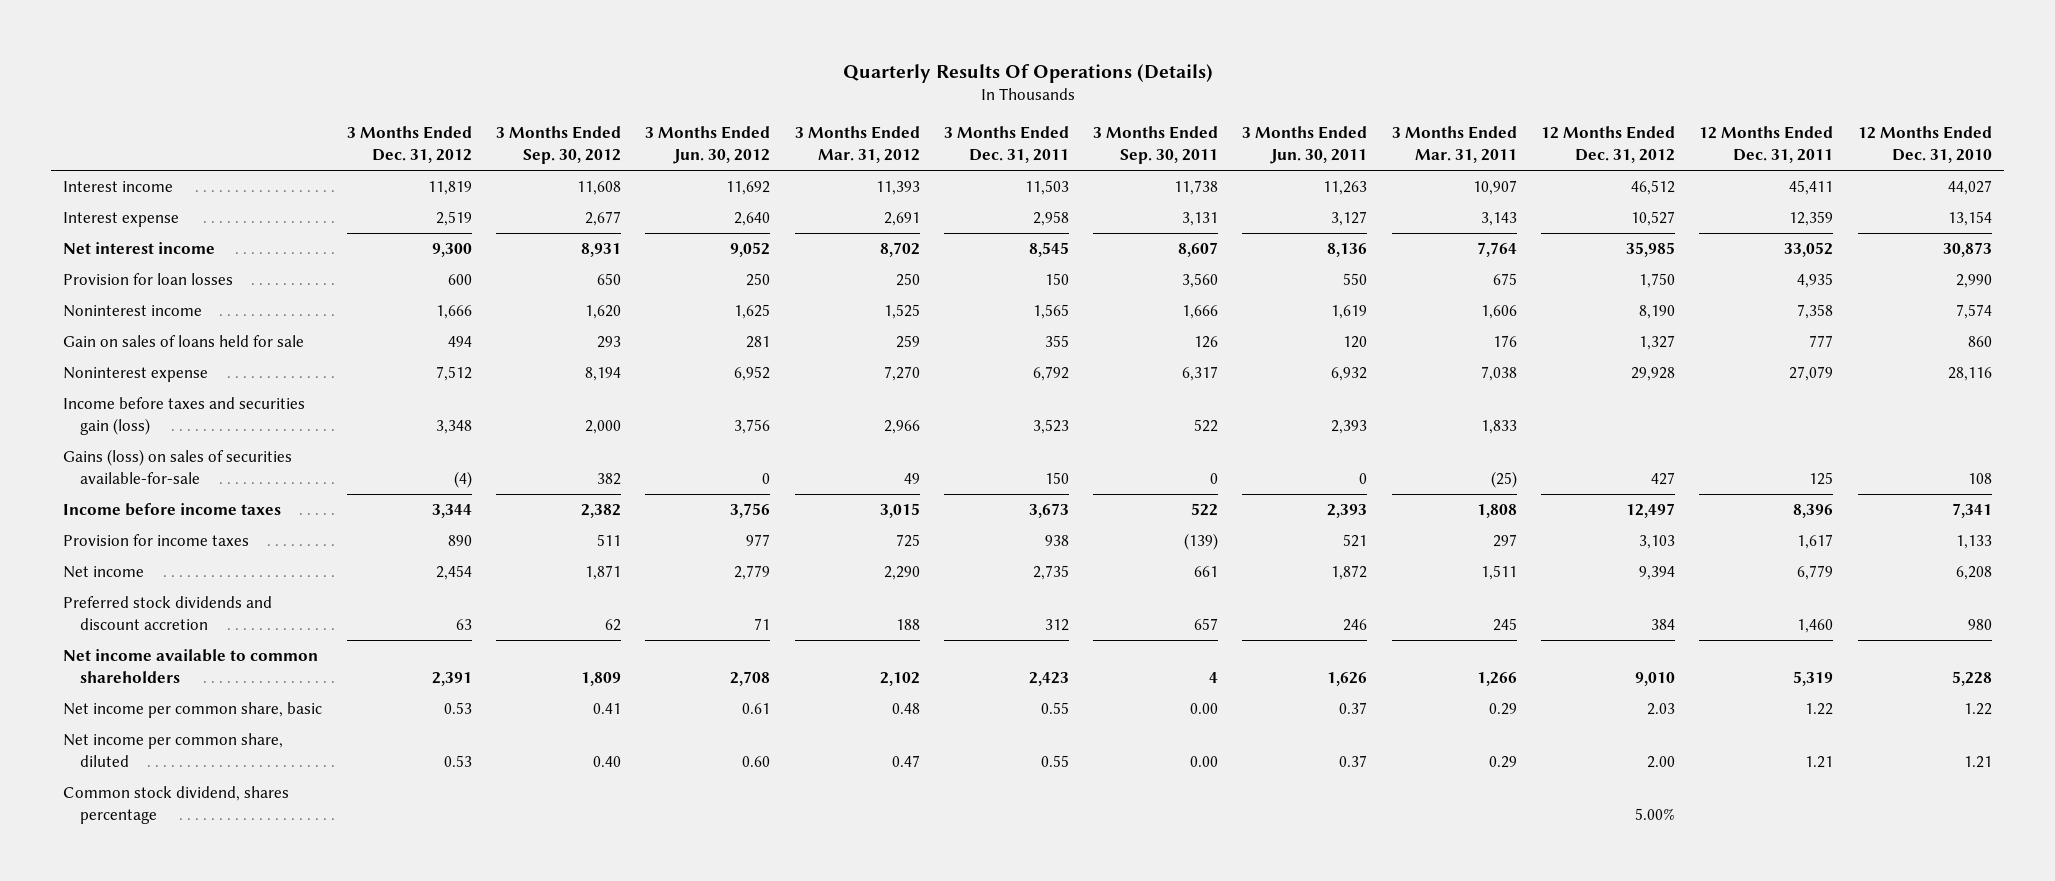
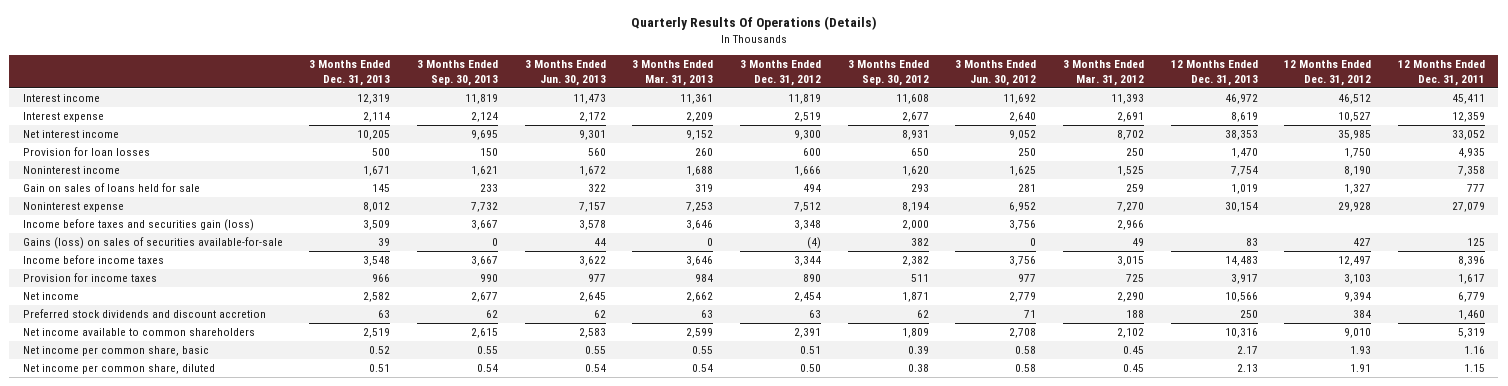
- | 3 Months Ended Dec. 31, 2012 | 3 Months Ended Sep. 30, 2012 | 3 Months Ended Jun. 30, 2012 | 3 Months Ended Mar. 31, 2012 | 3 Months Ended Dec. 31, 2011 | 3 Months Ended Sep. 30, 2011 | 3 Months Ended Jun. 30, 2011 | 3 Months Ended Mar. 31, 2011 | 12 Months Ended Dec. 31, 2012 | 12 Months Ended Dec. 31, 2011 | 12 Months Ended Dec. 31, 2010
+ | 3 Months Ended Dec. 31, 2013 | 3 Months Ended Sep. 30, 2013 | 3 Months Ended Jun. 30, 2013 | 3 Months Ended Mar. 31, 2013 | 3 Months Ended Dec. 31, 2012 | 3 Months Ended Sep. 30, 2012 | 3 Months Ended Jun. 30, 2012 | 3 Months Ended Mar. 31, 2012 | 12 Months Ended Dec. 31, 2013 | 12 Months Ended Dec. 31, 2012 | 12 Months Ended Dec. 31, 2011
- Net income per common share, basic | 0.53 | 0.41 | 0.61 | 0.48 | 0.55 | 0.00 | 0.37 | 0.29 | 2.03 | 1.22 | 1.22
- Net income per common share, diluted | 0.53 | 0.40 | 0.60 | 0.47 | 0.55 | 0.00 | 0.37 | 0.29 | 2.00 | 1.21 | 1.21
- Common stock dividend, shares percentage | | | | | | | | | 5.00% | |
+ Net income per common share, basic | 0.52 | 0.55 | 0.55 | 0.55 | 0.51 | 0.39 | 0.58 | 0.45 | 2.17 | 1.93 | 1.16
+ Net income per common share, diluted | 0.51 | 0.54 | 0.54 | 0.54 | 0.50 | 0.38 | 0.58 | 0.45 | 2.13 | 1.91 | 1.15

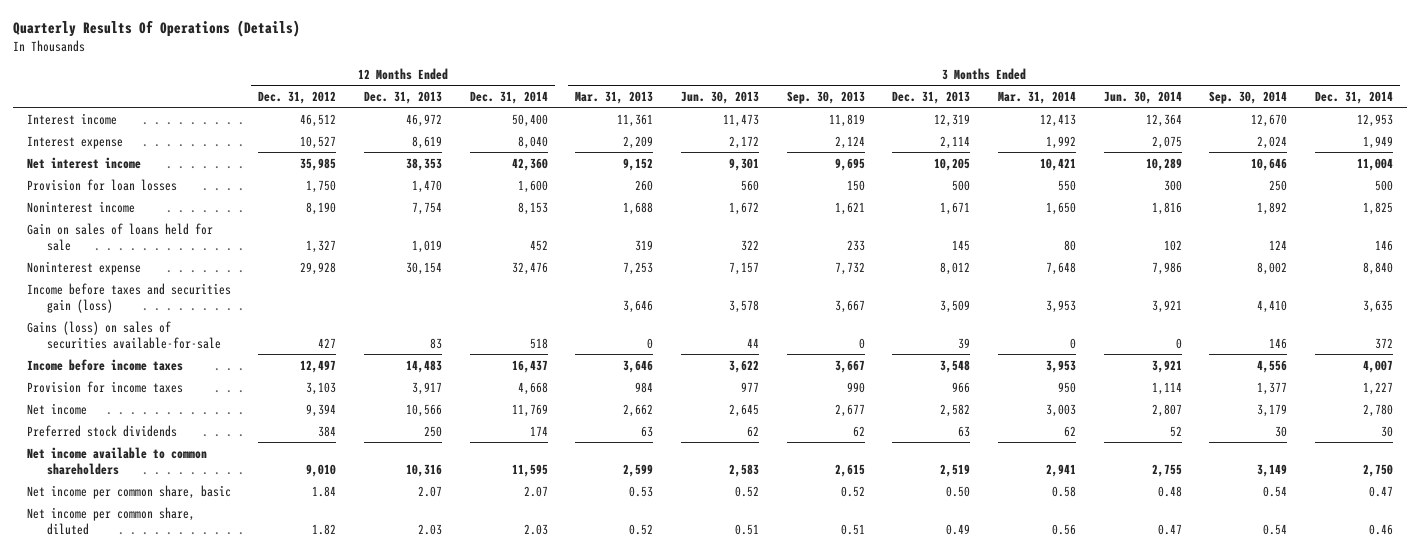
- | 3 Months Ended Dec. 31, 2013 | 3 Months Ended Sep. 30, 2013 | 3 Months Ended Jun. 30, 2013 | 3 Months Ended Mar. 31, 2013 | 3 Months Ended Dec. 31, 2012 | 3 Months Ended Sep. 30, 2012 | 3 Months Ended Jun. 30, 2012 | 3 Months Ended Mar. 31, 2012 | 12 Months Ended Dec. 31, 2013 | 12 Months Ended Dec. 31, 2012 | 12 Months Ended Dec. 31, 2011
+ | 12 Months Ended Dec. 31, 2012 | 12 Months Ended Dec. 31, 2013 | 12 Months Ended Dec. 31, 2014 | 3 Months Ended Mar. 31, 2013 | 3 Months Ended Jun. 30, 2013 | 3 Months Ended Sep. 30, 2013 | 3 Months Ended Dec. 31, 2013 | 3 Months Ended Mar. 31, 2014 | 3 Months Ended Jun. 30, 2014 | 3 Months Ended Sep. 30, 2014 | 3 Months Ended Dec. 31, 2014
- Preferred stock dividends and discount accretion | 63 | 62 | 62 | 63 | 63 | 62 | 71 | 188 | 250 | 384 | 1,460
+ Preferred stock dividends | 384 | 250 | 174 | 63 | 62 | 62 | 63 | 62 | 52 | 30 | 30
- Net income per common share, basic | 0.52 | 0.55 | 0.55 | 0.55 | 0.51 | 0.39 | 0.58 | 0.45 | 2.17 | 1.93 | 1.16
- Net income per common share, diluted | 0.51 | 0.54 | 0.54 | 0.54 | 0.50 | 0.38 | 0.58 | 0.45 | 2.13 | 1.91 | 1.15
+ Net income per common share, basic | 1.84 | 2.07 | 2.07 | 0.53 | 0.52 | 0.52 | 0.50 | 0.58 | 0.48 | 0.54 | 0.47
+ Net income per common share, diluted | 1.82 | 2.03 | 2.03 | 0.52 | 0.51 | 0.51 | 0.49 | 0.56 | 0.47 | 0.54 | 0.46

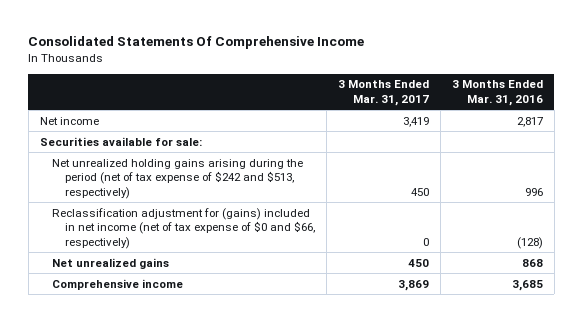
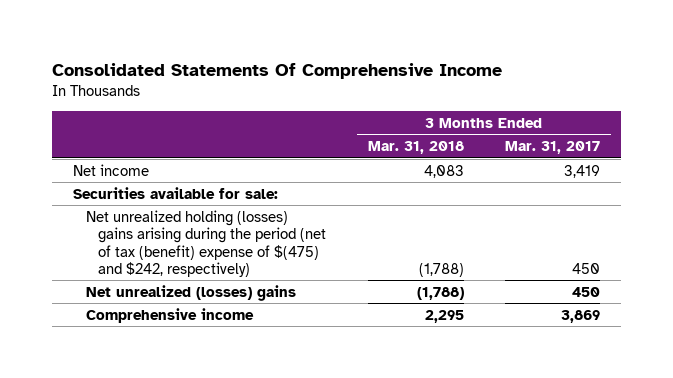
- | 3 Months Ended Mar. 31, 2017 | 3 Months Ended Mar. 31, 2016
+ | 3 Months Ended Mar. 31, 2018 | 3 Months Ended Mar. 31, 2017
- Net unrealized holding gains arising during the period (net of tax expense of $242 and $513, respectively) | 450 | 996
- Reclassification adjustment for (gains) included in net income (net of tax expense of $0 and $66, respectively) | 0 | (128)
- Net unrealized gains | 450 | 868
+ Net unrealized holding (losses) gains arising during the period (net of tax (benefit) expense of $(475) and $242, respectively) | (1,788) | 450
+ Net unrealized (losses) gains | (1,788) | 450

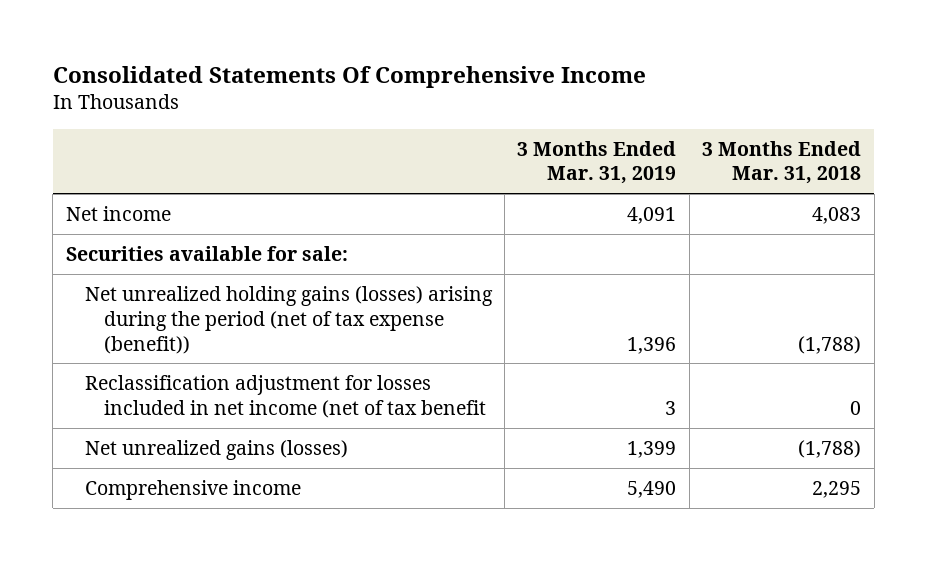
- | 3 Months Ended Mar. 31, 2018 | 3 Months Ended Mar. 31, 2017
+ | 3 Months Ended Mar. 31, 2019 | 3 Months Ended Mar. 31, 2018
- Net unrealized holding (losses) gains arising during the period (net of tax (benefit) expense of $(475) and $242, respectively) | (1,788) | 450
- Net unrealized (losses) gains | (1,788) | 450
+ Net unrealized holding gains (losses) arising during the period (net of tax expense (benefit)) | 1,396 | (1,788)
+ Reclassification adjustment for losses included in net income (net of tax benefit | 3 | 0
+ Net unrealized gains (losses) | 1,399 | (1,788)

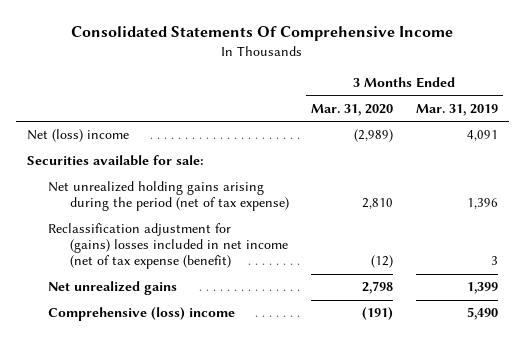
- | 3 Months Ended Mar. 31, 2019 | 3 Months Ended Mar. 31, 2018
+ | 3 Months Ended Mar. 31, 2020 | 3 Months Ended Mar. 31, 2019
- Net income | 4,091 | 4,083
+ Net (loss) income | (2,989) | 4,091
- Net unrealized holding gains (losses) arising during the period (net of tax expense (benefit)) | 1,396 | (1,788)
- Reclassification adjustment for losses included in net income (net of tax benefit | 3 | 0
- Net unrealized gains (losses) | 1,399 | (1,788)
- Comprehensive income | 5,490 | 2,295
+ Net unrealized holding gains arising during the period (net of tax expense) | 2,810 | 1,396
+ Reclassification adjustment for (gains) losses included in net income (net of tax expense (benefit) | (12) | 3
+ Net unrealized gains | 2,798 | 1,399
+ Comprehensive (loss) income | (191) | 5,490

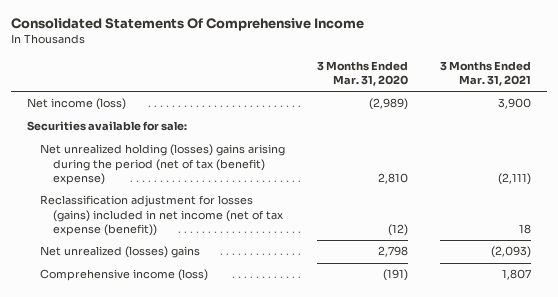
- | 3 Months Ended Mar. 31, 2020 | 3 Months Ended Mar. 31, 2019
+ | 3 Months Ended Mar. 31, 2020 | 3 Months Ended Mar. 31, 2021
- Net (loss) income | (2,989) | 4,091
+ Net income (loss) | (2,989) | 3,900
- Net unrealized holding gains arising during the period (net of tax expense) | 2,810 | 1,396
- Reclassification adjustment for (gains) losses included in net income (net of tax expense (benefit) | (12) | 3
- Net unrealized gains | 2,798 | 1,399
- Comprehensive (loss) income | (191) | 5,490
+ Net unrealized holding (losses) gains arising during the period (net of tax (benefit) expense) | 2,810 | (2,111)
+ Reclassification adjustment for losses (gains) included in net income (net of tax expense (benefit)) | (12) | 18
+ Net unrealized (losses) gains | 2,798 | (2,093)
+ Comprehensive income (loss) | (191) | 1,807

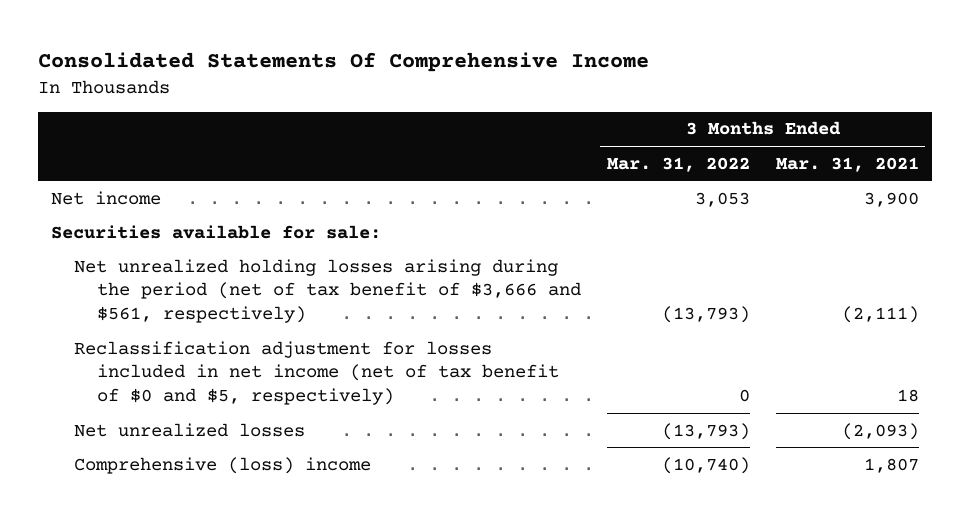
- | 3 Months Ended Mar. 31, 2020 | 3 Months Ended Mar. 31, 2021
+ | 3 Months Ended Mar. 31, 2022 | 3 Months Ended Mar. 31, 2021
- Net income (loss) | (2,989) | 3,900
+ Net income | 3,053 | 3,900
- Net unrealized holding (losses) gains arising during the period (net of tax (benefit) expense) | 2,810 | (2,111)
- Reclassification adjustment for losses (gains) included in net income (net of tax expense (benefit)) | (12) | 18
- Net unrealized (losses) gains | 2,798 | (2,093)
- Comprehensive income (loss) | (191) | 1,807
+ Net unrealized holding losses arising during the period (net of tax benefit of $3,666 and $561, respectively) | (13,793) | (2,111)
+ Reclassification adjustment for losses included in net income (net of tax benefit of $0 and $5, respectively) | 0 | 18
+ Net unrealized losses | (13,793) | (2,093)
+ Comprehensive (loss) income | (10,740) | 1,807

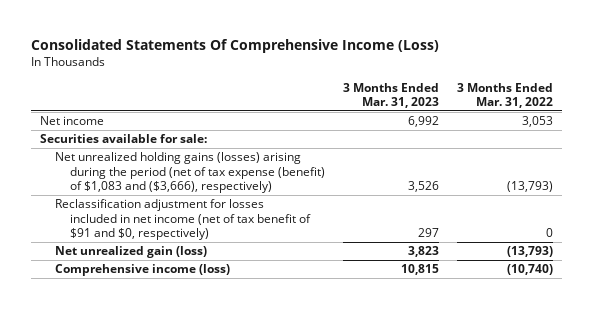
- Consolidated Statements Of Comprehensive Income
+ Consolidated Statements Of Comprehensive Income (Loss)
- | 3 Months Ended Mar. 31, 2022 | 3 Months Ended Mar. 31, 2021
+ | 3 Months Ended Mar. 31, 2023 | 3 Months Ended Mar. 31, 2022
- Net unrealized holding losses arising during the period (net of tax benefit of $3,666 and $561, respectively) | (13,793) | (2,111)
- Reclassification adjustment for losses included in net income (net of tax benefit of $0 and $5, respectively) | 0 | 18
- Net unrealized losses | (13,793) | (2,093)
- Comprehensive (loss) income | (10,740) | 1,807
+ Net unrealized holding gains (losses) arising during the period (net of tax expense (benefit) of $1,083 and ($3,666), respectively) | 3,526 | (13,793)
+ Reclassification adjustment for losses included in net income (net of tax benefit of $91 and $0, respectively) | 297 | 0
+ Net unrealized gain (loss) | 3,823 | (13,793)
+ Comprehensive income (loss) | 10,815 | (10,740)

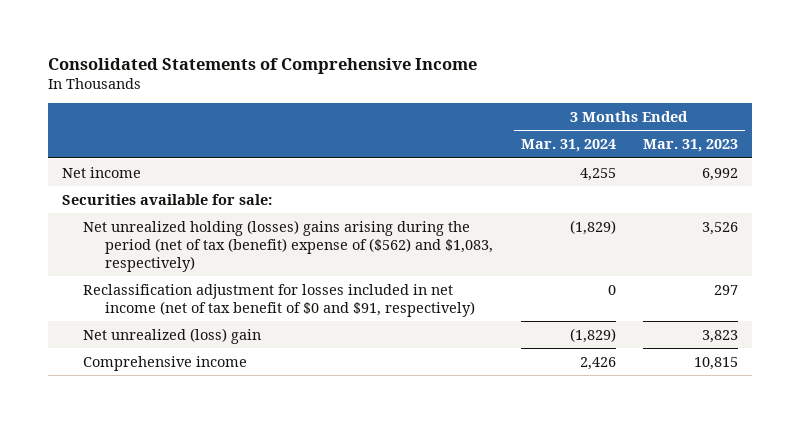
- Consolidated Statements Of Comprehensive Income (Loss)
+ Consolidated Statements of Comprehensive Income
- | 3 Months Ended Mar. 31, 2023 | 3 Months Ended Mar. 31, 2022
+ | 3 Months Ended Mar. 31, 2024 | 3 Months Ended Mar. 31, 2023
- Net unrealized holding gains (losses) arising during the period (net of tax expense (benefit) of $1,083 and ($3,666), respectively) | 3,526 | (13,793)
- Reclassification adjustment for losses included in net income (net of tax benefit of $91 and $0, respectively) | 297 | 0
- Net unrealized gain (loss) | 3,823 | (13,793)
- Comprehensive income (loss) | 10,815 | (10,740)
+ Net unrealized holding (losses) gains arising during the period (net of tax (benefit) expense of ($562) and $1,083, respectively) | (1,829) | 3,526
+ Reclassification adjustment for losses included in net income (net of tax benefit of $0 and $91, respectively) | 0 | 297
+ Net unrealized (loss) gain | (1,829) | 3,823
+ Comprehensive income | 2,426 | 10,815

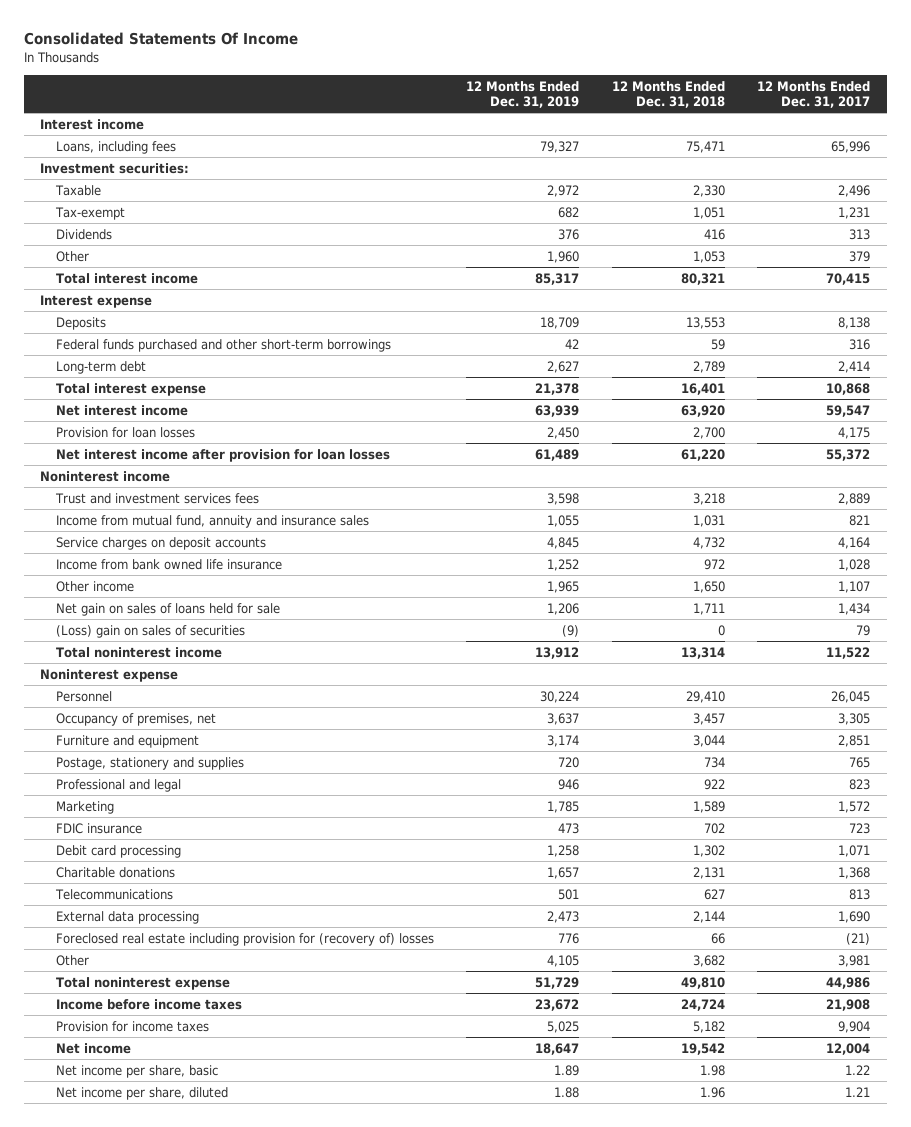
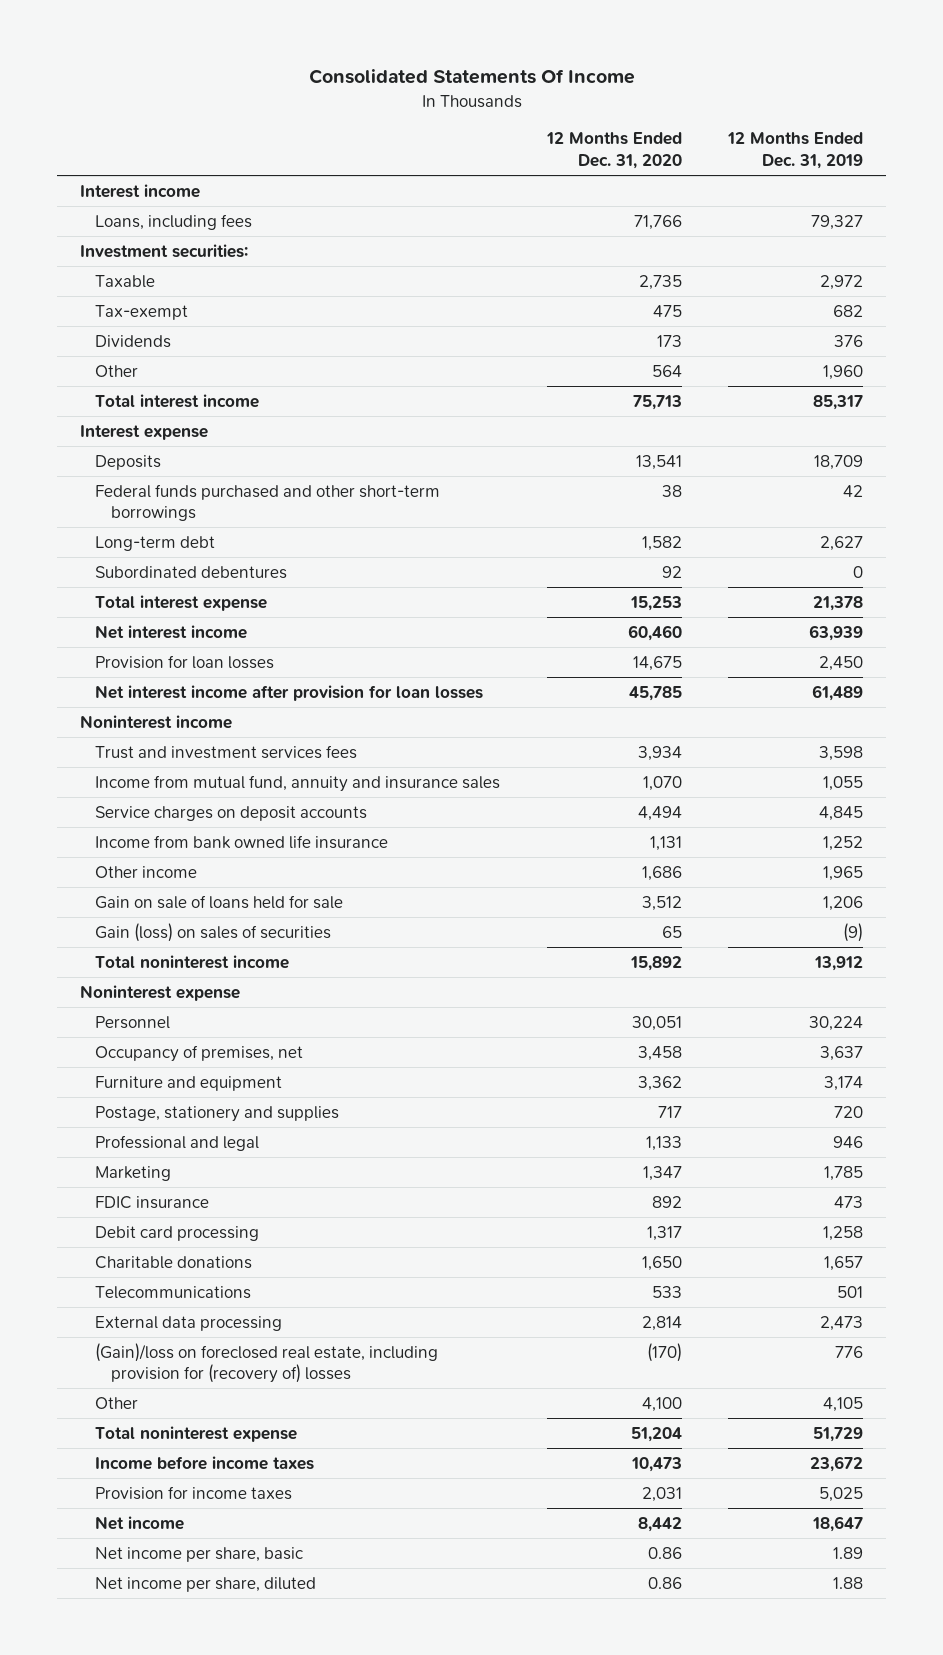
- | 12 Months Ended Dec. 31, 2019 | 12 Months Ended Dec. 31, 2018 | 12 Months Ended Dec. 31, 2017
+ | 12 Months Ended Dec. 31, 2020 | 12 Months Ended Dec. 31, 2019
+ Subordinated debentures | 92 | 0
- Net gain on sales of loans held for sale | 1,206 | 1,711 | 1,434
- (Loss) gain on sales of securities | (9) | 0 | 79
+ Gain on sale of loans held for sale | 3,512 | 1,206
+ Gain (loss) on sales of securities | 65 | (9)
- Foreclosed real estate including provision for (recovery of) losses | 776 | 66 | (21)
+ (Gain)/loss on foreclosed real estate, including provision for (recovery of) losses | (170) | 776

